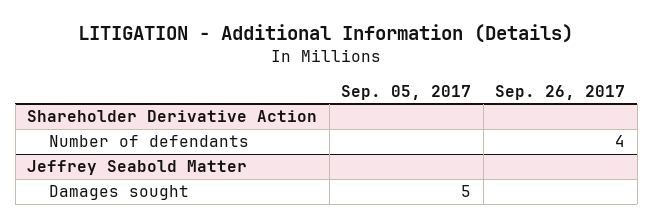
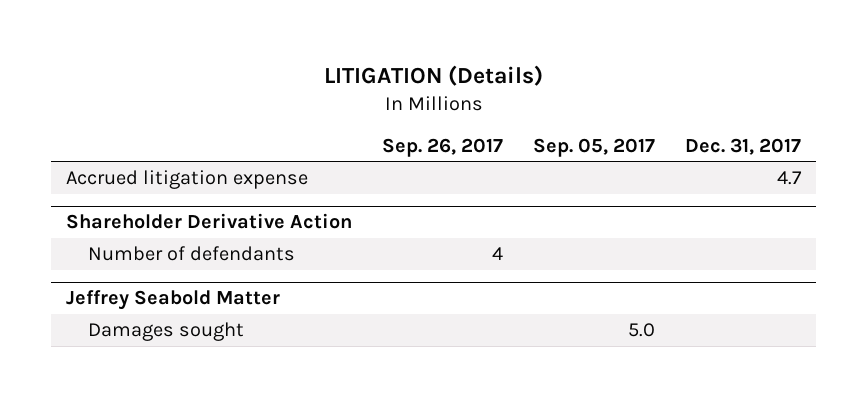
- LITIGATION - Additional Information (Details)
+ LITIGATION (Details)
- | Sep. 05, 2017 | Sep. 26, 2017
+ | Sep. 26, 2017 | Sep. 05, 2017 | Dec. 31, 2017
+ Accrued litigation expense | | | 4.7
@ Jeffrey Seabold Matter
- Damages sought | 5 |
+ Damages sought | | 5.0 |

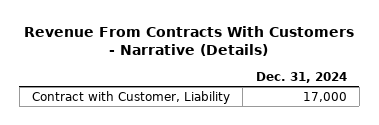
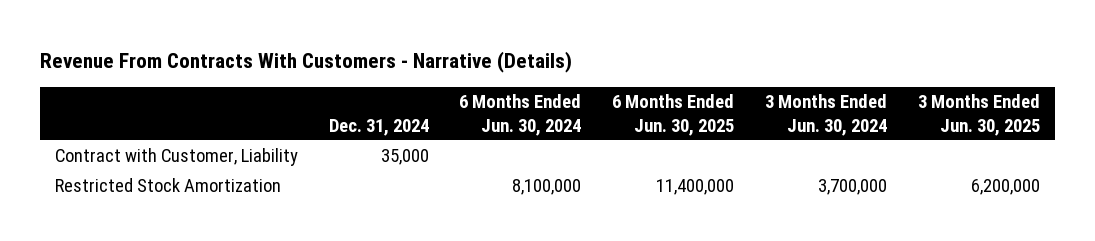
- | Dec. 31, 2024
+ | Dec. 31, 2024 | 6 Months Ended Jun. 30, 2024 | 6 Months Ended Jun. 30, 2025 | 3 Months Ended Jun. 30, 2024 | 3 Months Ended Jun. 30, 2025
- Contract with Customer, Liability | 17,000
+ Contract with Customer, Liability | 35,000 | | | |
+ Restricted Stock Amortization | | 8,100,000 | 11,400,000 | 3,700,000 | 6,200,000

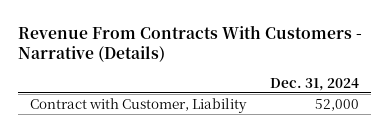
- | Dec. 31, 2024 | 6 Months Ended Jun. 30, 2024 | 6 Months Ended Jun. 30, 2025 | 3 Months Ended Jun. 30, 2024 | 3 Months Ended Jun. 30, 2025
+ | Dec. 31, 2024
- Contract with Customer, Liability | 35,000 | | | |
- Restricted Stock Amortization | | 8,100,000 | 11,400,000 | 3,700,000 | 6,200,000
+ Contract with Customer, Liability | 52,000

